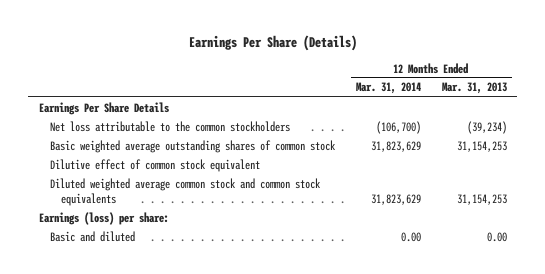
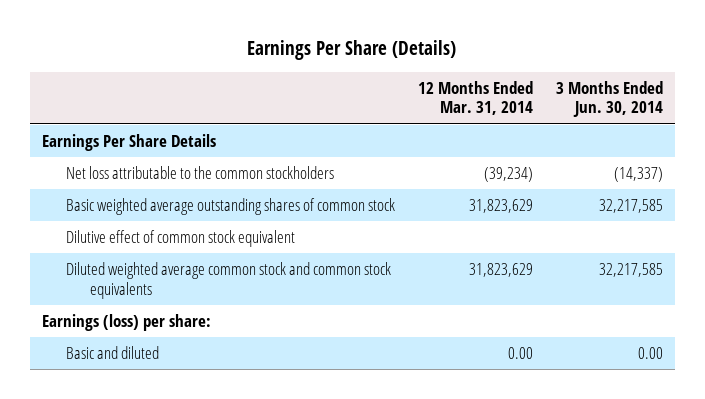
- | 12 Months Ended Mar. 31, 2014 | 12 Months Ended Mar. 31, 2013
+ | 12 Months Ended Mar. 31, 2014 | 3 Months Ended Jun. 30, 2014
- Net loss attributable to the common stockholders | (106,700) | (39,234)
+ Net loss attributable to the common stockholders | (39,234) | (14,337)

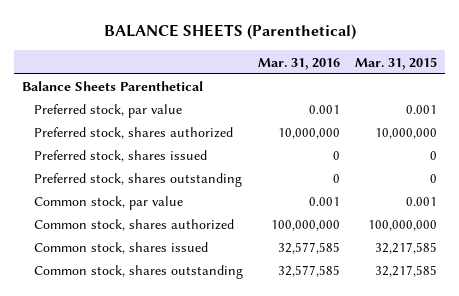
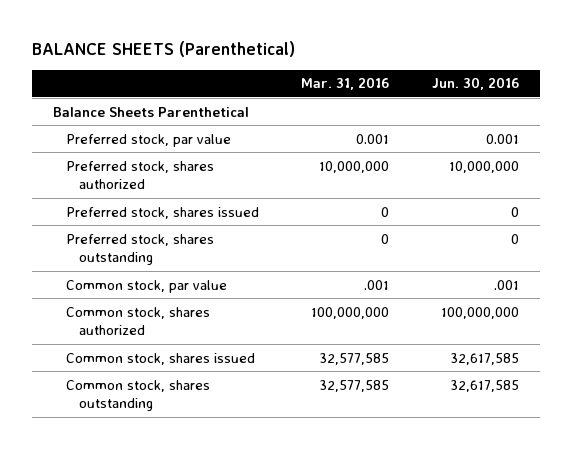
- | Mar. 31, 2016 | Mar. 31, 2015
+ | Mar. 31, 2016 | Jun. 30, 2016
- Common stock, par value | 0.001 | 0.001
+ Common stock, par value | .001 | .001

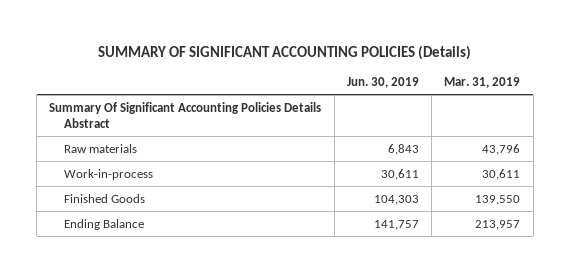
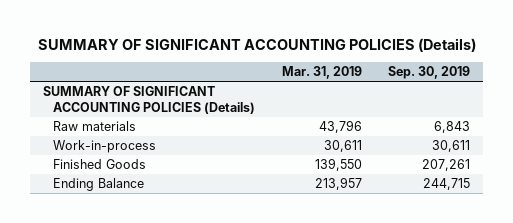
- | Jun. 30, 2019 | Mar. 31, 2019
+ | Mar. 31, 2019 | Sep. 30, 2019
- Summary Of Significant Accounting Policies Details Abstract
+ SUMMARY OF SIGNIFICANT ACCOUNTING POLICIES (Details)

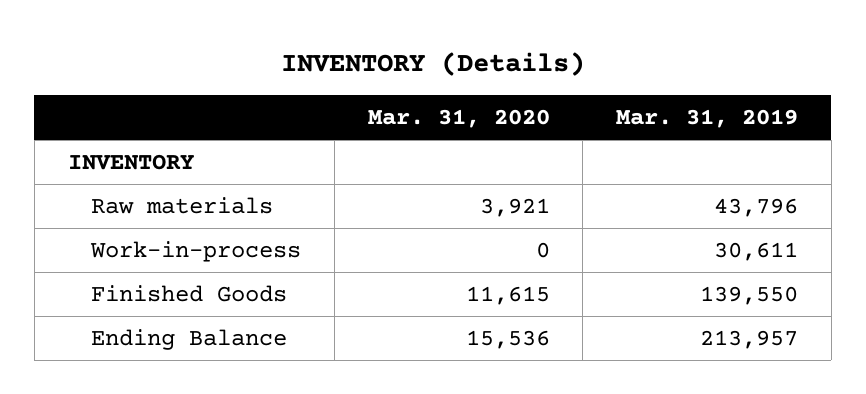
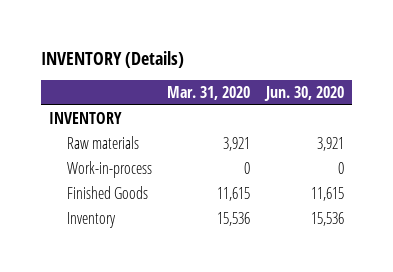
- | Mar. 31, 2020 | Mar. 31, 2019
+ | Mar. 31, 2020 | Jun. 30, 2020
- Ending Balance | 15,536 | 213,957
+ Inventory | 15,536 | 15,536

